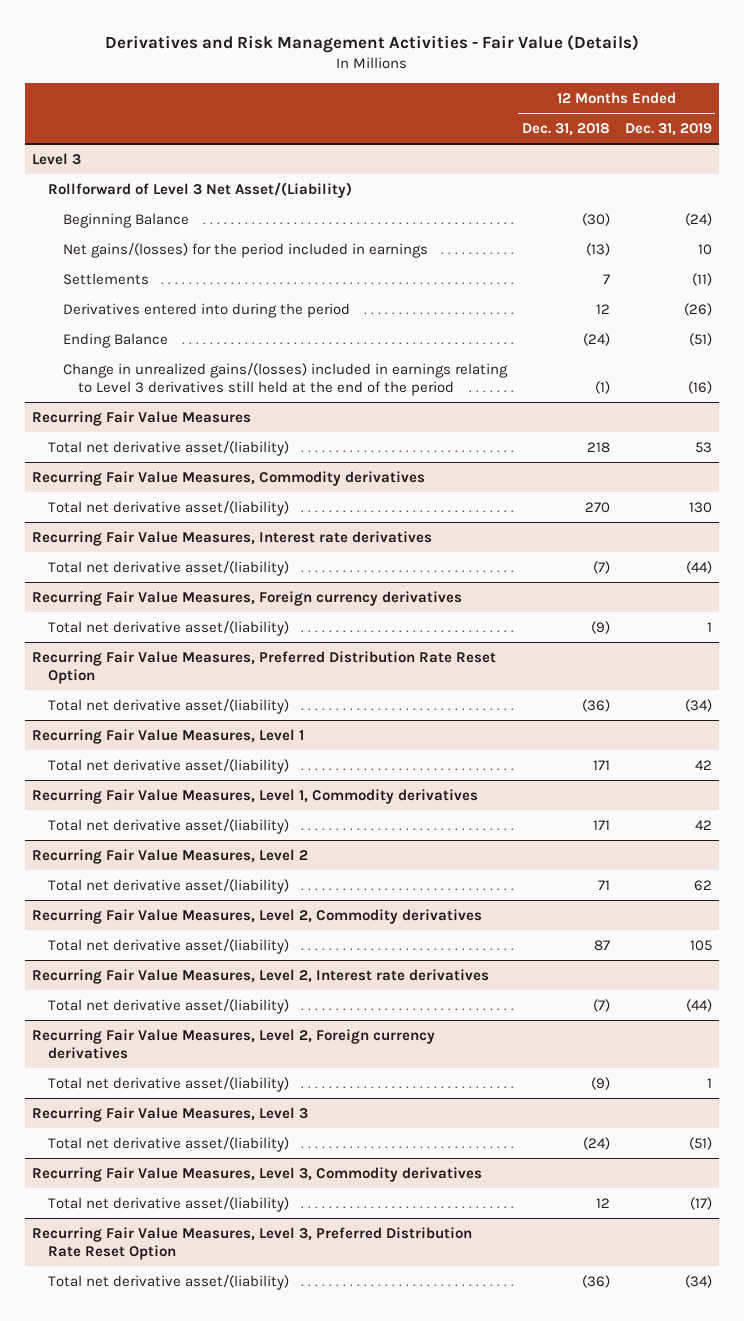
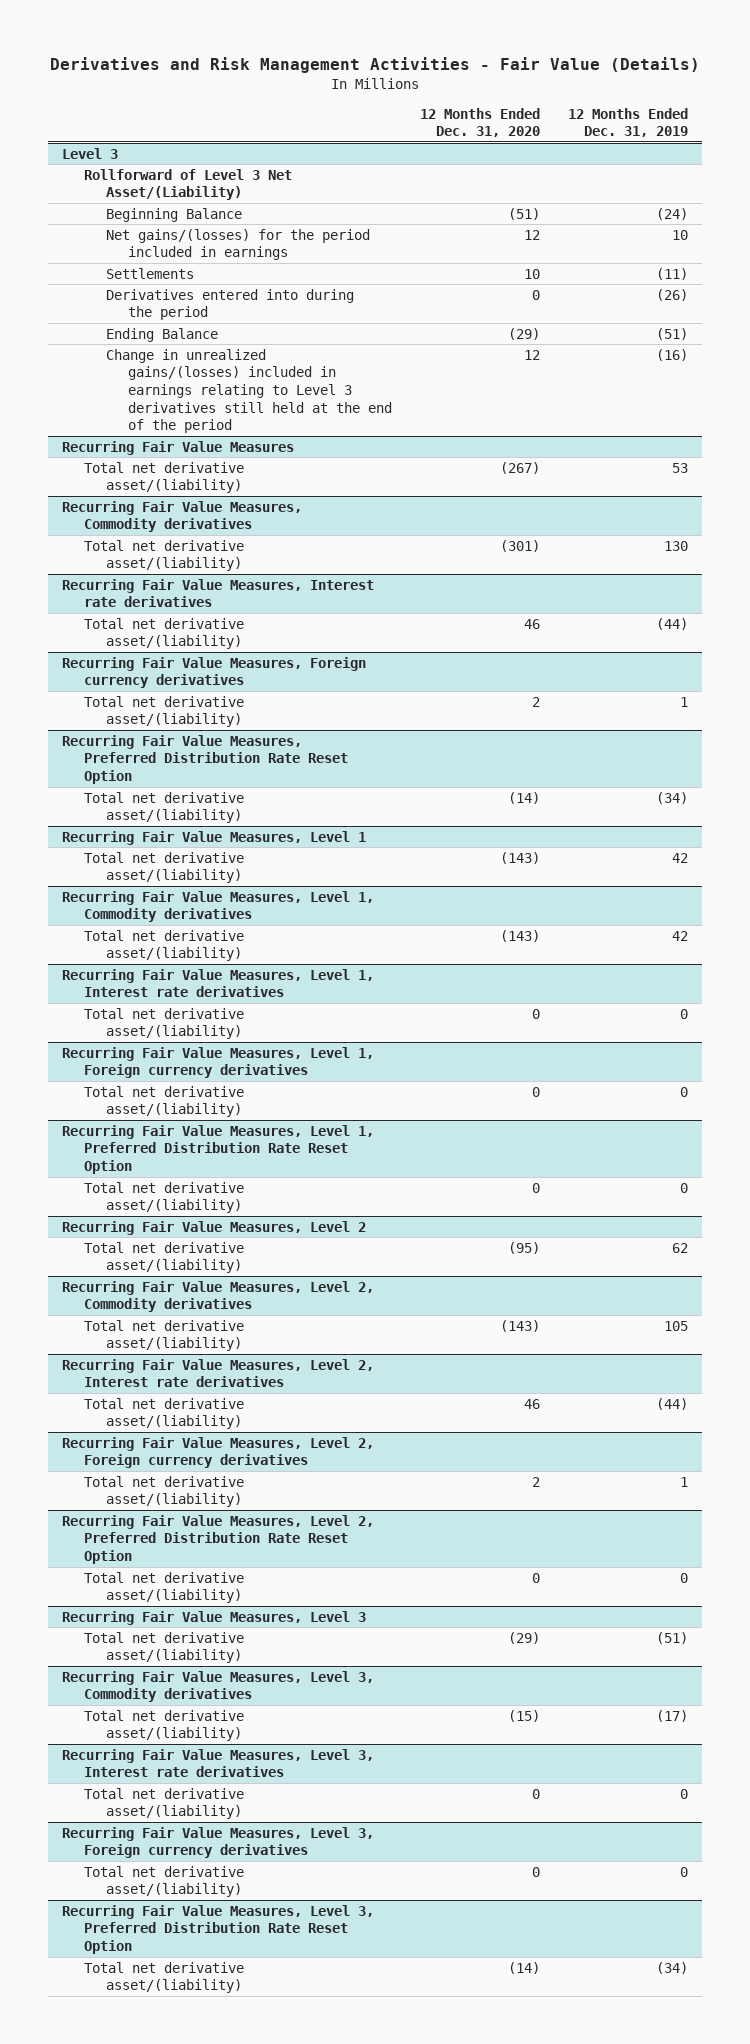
- | 12 Months Ended Dec. 31, 2018 | 12 Months Ended Dec. 31, 2019
+ | 12 Months Ended Dec. 31, 2020 | 12 Months Ended Dec. 31, 2019
+ Recurring Fair Value Measures, Level 1, Interest rate derivatives
+ Total net derivative asset/(liability) | 0 | 0
+ Recurring Fair Value Measures, Level 1, Foreign currency derivatives
+ Total net derivative asset/(liability) | 0 | 0
+ Recurring Fair Value Measures, Level 1, Preferred Distribution Rate Reset Option
+ Total net derivative asset/(liability) | 0 | 0
+ Recurring Fair Value Measures, Level 2, Preferred Distribution Rate Reset Option
+ Total net derivative asset/(liability) | 0 | 0
+ Recurring Fair Value Measures, Level 3, Interest rate derivatives
+ Total net derivative asset/(liability) | 0 | 0
+ Recurring Fair Value Measures, Level 3, Foreign currency derivatives
+ Total net derivative asset/(liability) | 0 | 0

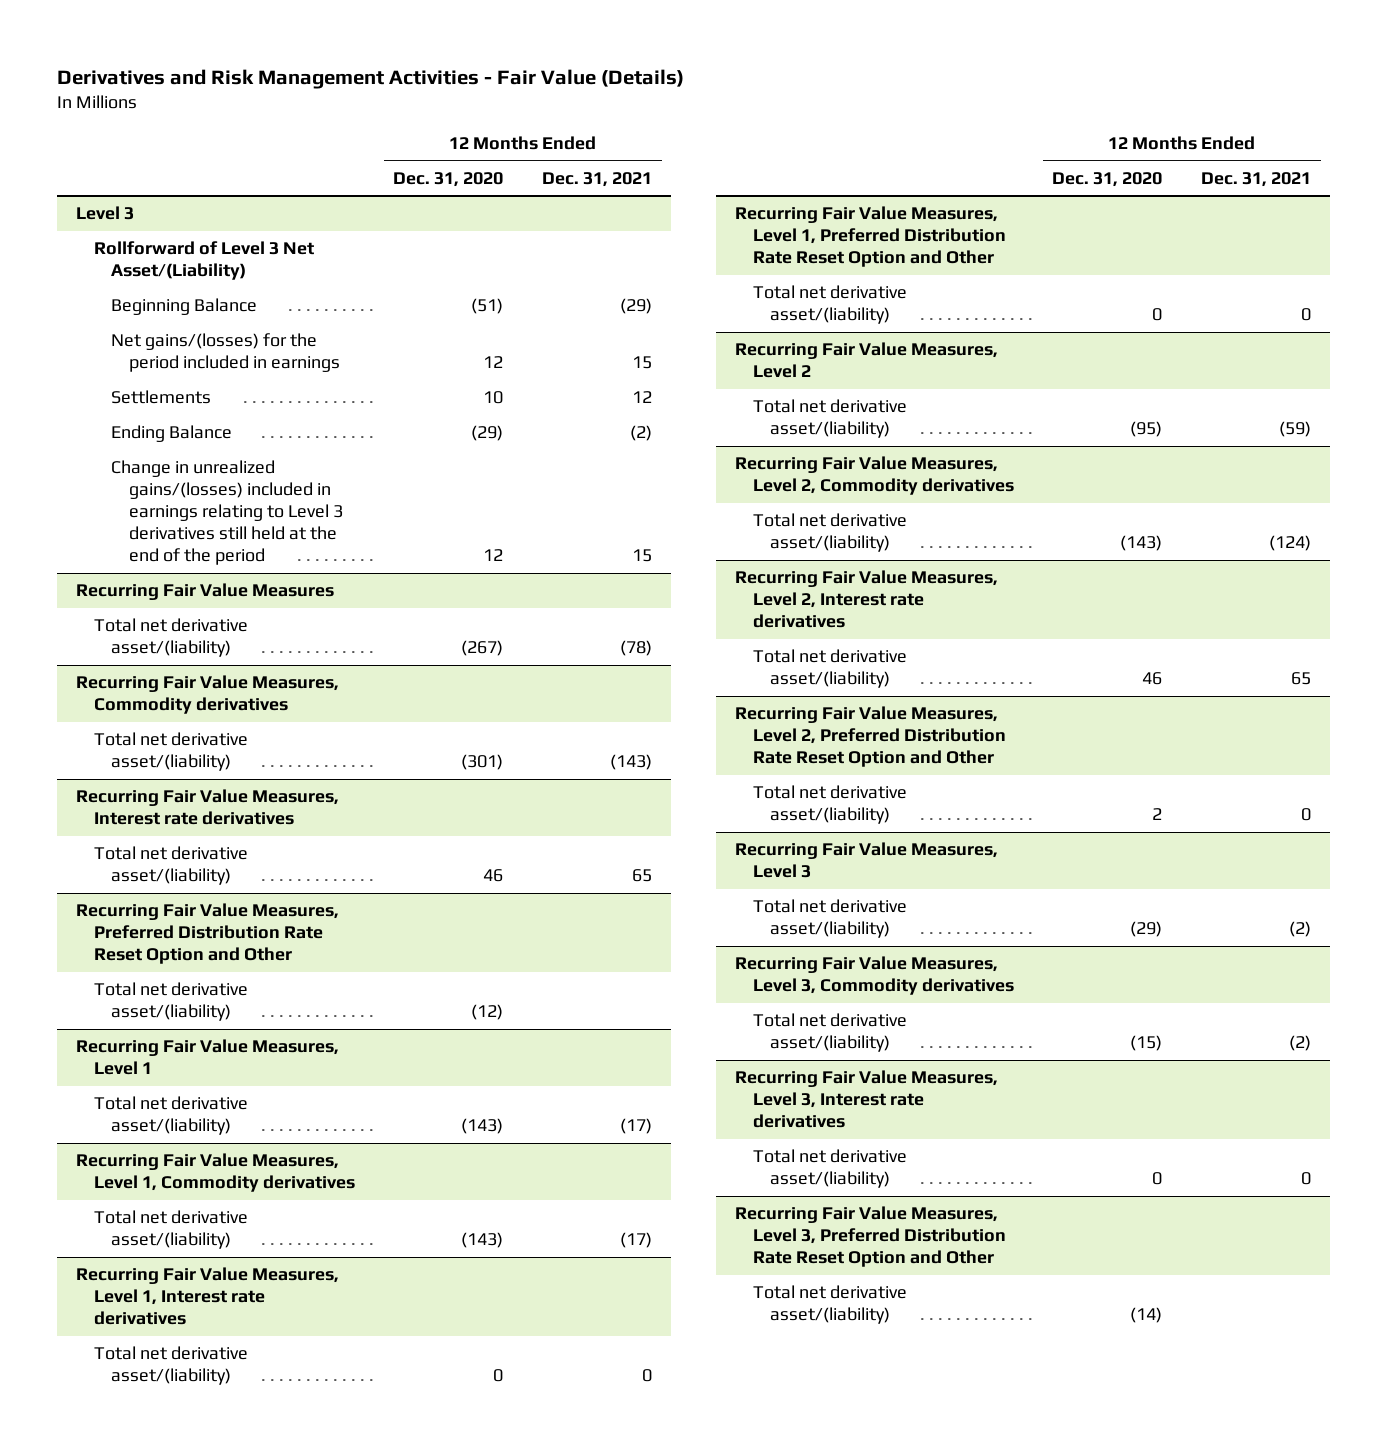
- | 12 Months Ended Dec. 31, 2020 | 12 Months Ended Dec. 31, 2019
+ | 12 Months Ended Dec. 31, 2020 | 12 Months Ended Dec. 31, 2021
@ Level 3
- Derivatives entered into during the period | 0 | (26)
- Recurring Fair Value Measures, Foreign currency derivatives
- Total net derivative asset/(liability) | 2 | 1
- Recurring Fair Value Measures, Preferred Distribution Rate Reset Option
- Total net derivative asset/(liability) | (14) | (34)
+ Recurring Fair Value Measures, Preferred Distribution Rate Reset Option and Other
+ Total net derivative asset/(liability) | (12) |
- Recurring Fair Value Measures, Level 1, Foreign currency derivatives
- Total net derivative asset/(liability) | 0 | 0
- Recurring Fair Value Measures, Level 1, Preferred Distribution Rate Reset Option
+ Recurring Fair Value Measures, Level 1, Preferred Distribution Rate Reset Option and Other
- Recurring Fair Value Measures, Level 2, Foreign currency derivatives
+ Recurring Fair Value Measures, Level 2, Preferred Distribution Rate Reset Option and Other
- Recurring Fair Value Measures, Level 2, Preferred Distribution Rate Reset Option
- Total net derivative asset/(liability) | 0 | 0
- Recurring Fair Value Measures, Level 3, Foreign currency derivatives
- Total net derivative asset/(liability) | 0 | 0
- Recurring Fair Value Measures, Level 3, Preferred Distribution Rate Reset Option
+ Recurring Fair Value Measures, Level 3, Preferred Distribution Rate Reset Option and Other

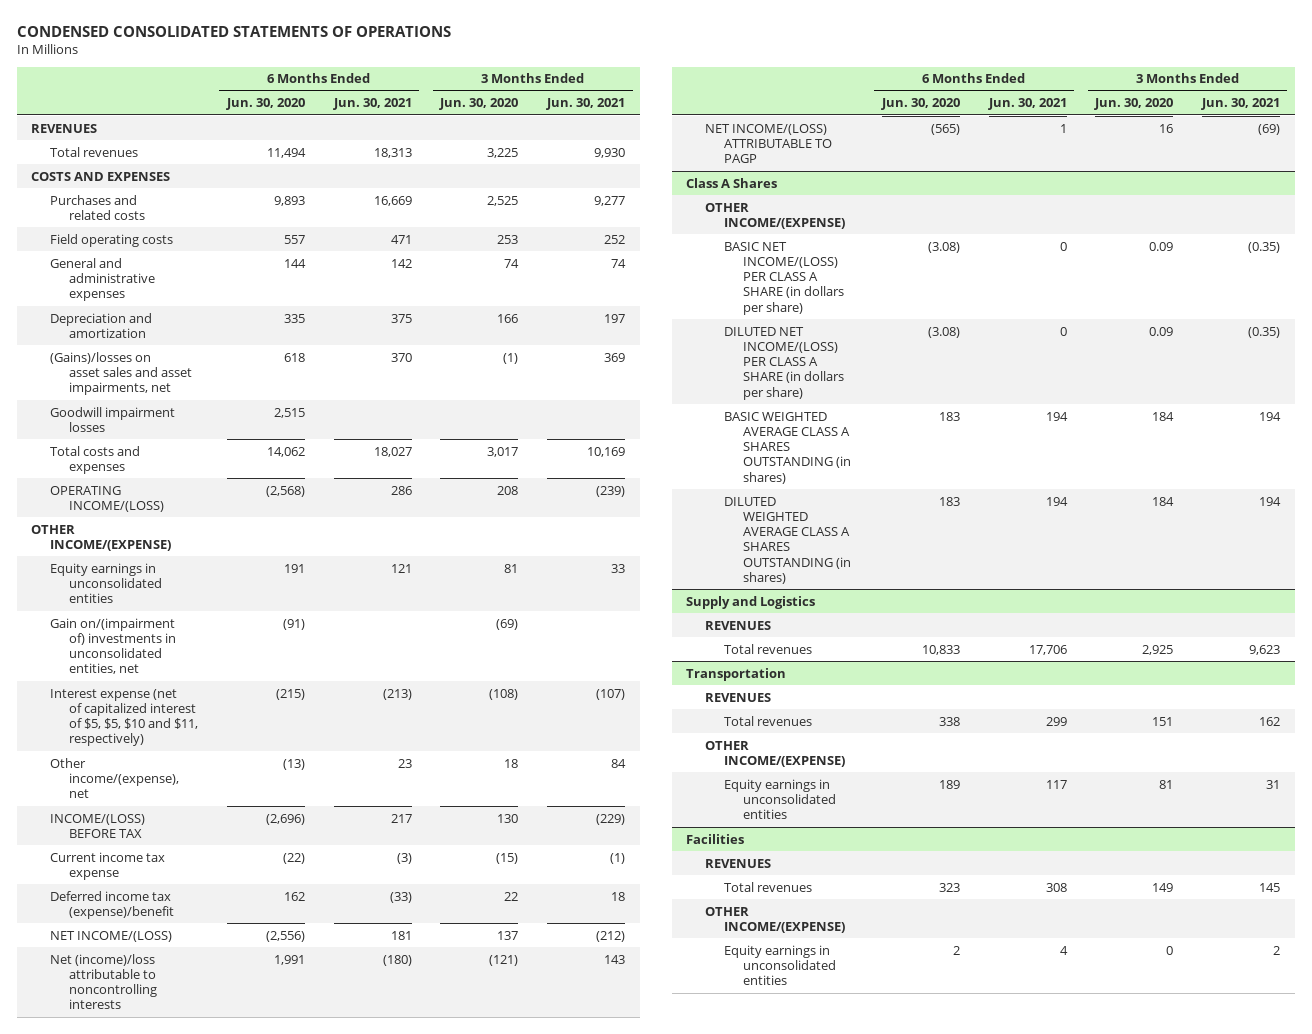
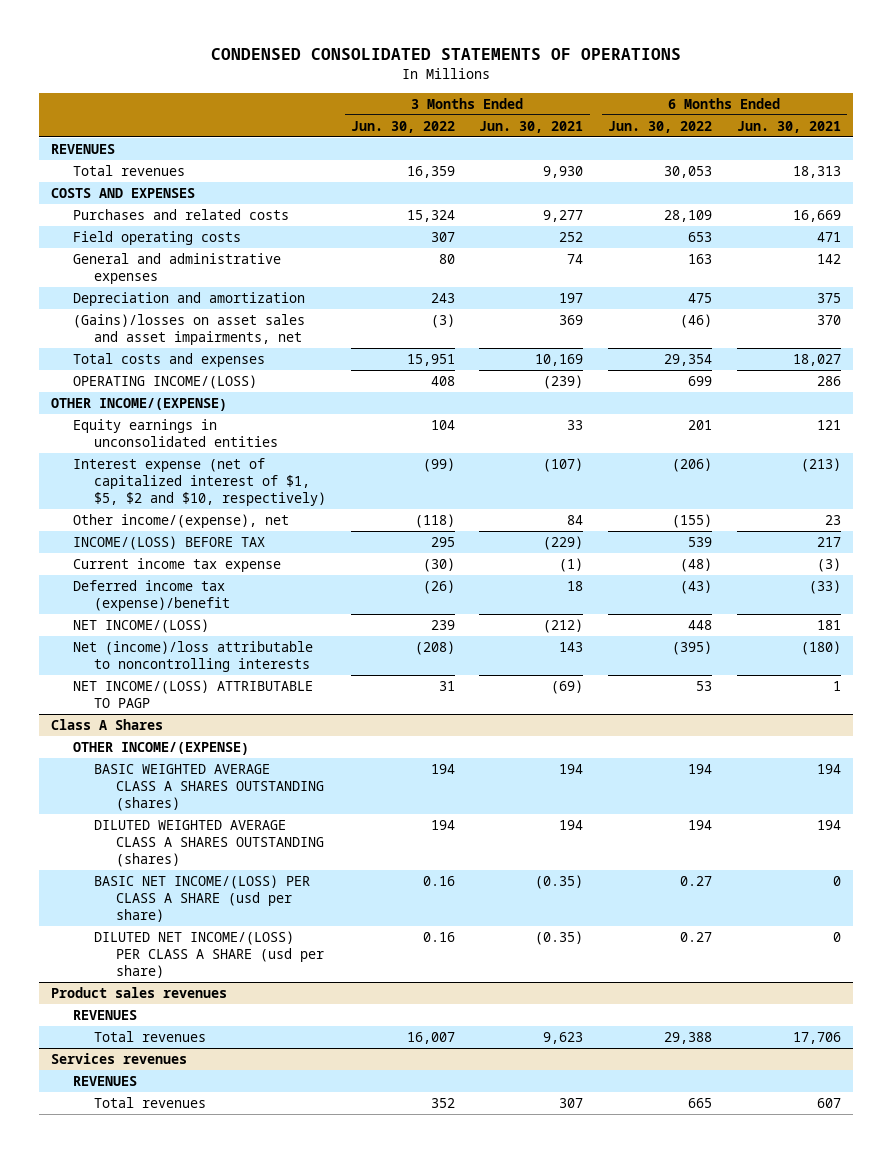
- | 6 Months Ended Jun. 30, 2020 | 6 Months Ended Jun. 30, 2021 | 3 Months Ended Jun. 30, 2020 | 3 Months Ended Jun. 30, 2021
+ | 3 Months Ended Jun. 30, 2022 | 3 Months Ended Jun. 30, 2021 | 6 Months Ended Jun. 30, 2022 | 6 Months Ended Jun. 30, 2021
- Goodwill impairment losses | 2,515 | | |
- Gain on/(impairment of) investments in unconsolidated entities, net | (91) | | (69) |
- Interest expense (net of capitalized interest of $5, $5, $10 and $11, respectively) | (215) | (213) | (108) | (107)
+ Interest expense (net of capitalized interest of $1, $5, $2 and $10, respectively) | (99) | (107) | (206) | (213)
@ Class A Shares
- BASIC NET INCOME/(LOSS) PER CLASS A SHARE (in dollars per share) | (3.08) | 0 | 0.09 | (0.35)
- DILUTED NET INCOME/(LOSS) PER CLASS A SHARE (in dollars per share) | (3.08) | 0 | 0.09 | (0.35)
- BASIC WEIGHTED AVERAGE CLASS A SHARES OUTSTANDING (in shares) | 183 | 194 | 184 | 194
- DILUTED WEIGHTED AVERAGE CLASS A SHARES OUTSTANDING (in shares) | 183 | 194 | 184 | 194
- Supply and Logistics
@ Class A Shares
+ BASIC WEIGHTED AVERAGE CLASS A SHARES OUTSTANDING (shares) | 194 | 194 | 194 | 194
+ DILUTED WEIGHTED AVERAGE CLASS A SHARES OUTSTANDING (shares) | 194 | 194 | 194 | 194
+ BASIC NET INCOME/(LOSS) PER CLASS A SHARE (usd per share) | 0.16 | (0.35) | 0.27 | 0
+ DILUTED NET INCOME/(LOSS) PER CLASS A SHARE (usd per share) | 0.16 | (0.35) | 0.27 | 0
+ Product sales revenues
- Transportation
- REVENUES
- Total revenues | 338 | 299 | 151 | 162
- OTHER INCOME/(EXPENSE)
- Equity earnings in unconsolidated entities | 189 | 117 | 81 | 31
- Facilities
+ Services revenues
- Total revenues | 323 | 308 | 149 | 145
- OTHER INCOME/(EXPENSE)
- Equity earnings in unconsolidated entities | 2 | 4 | 0 | 2
+ Total revenues | 352 | 307 | 665 | 607

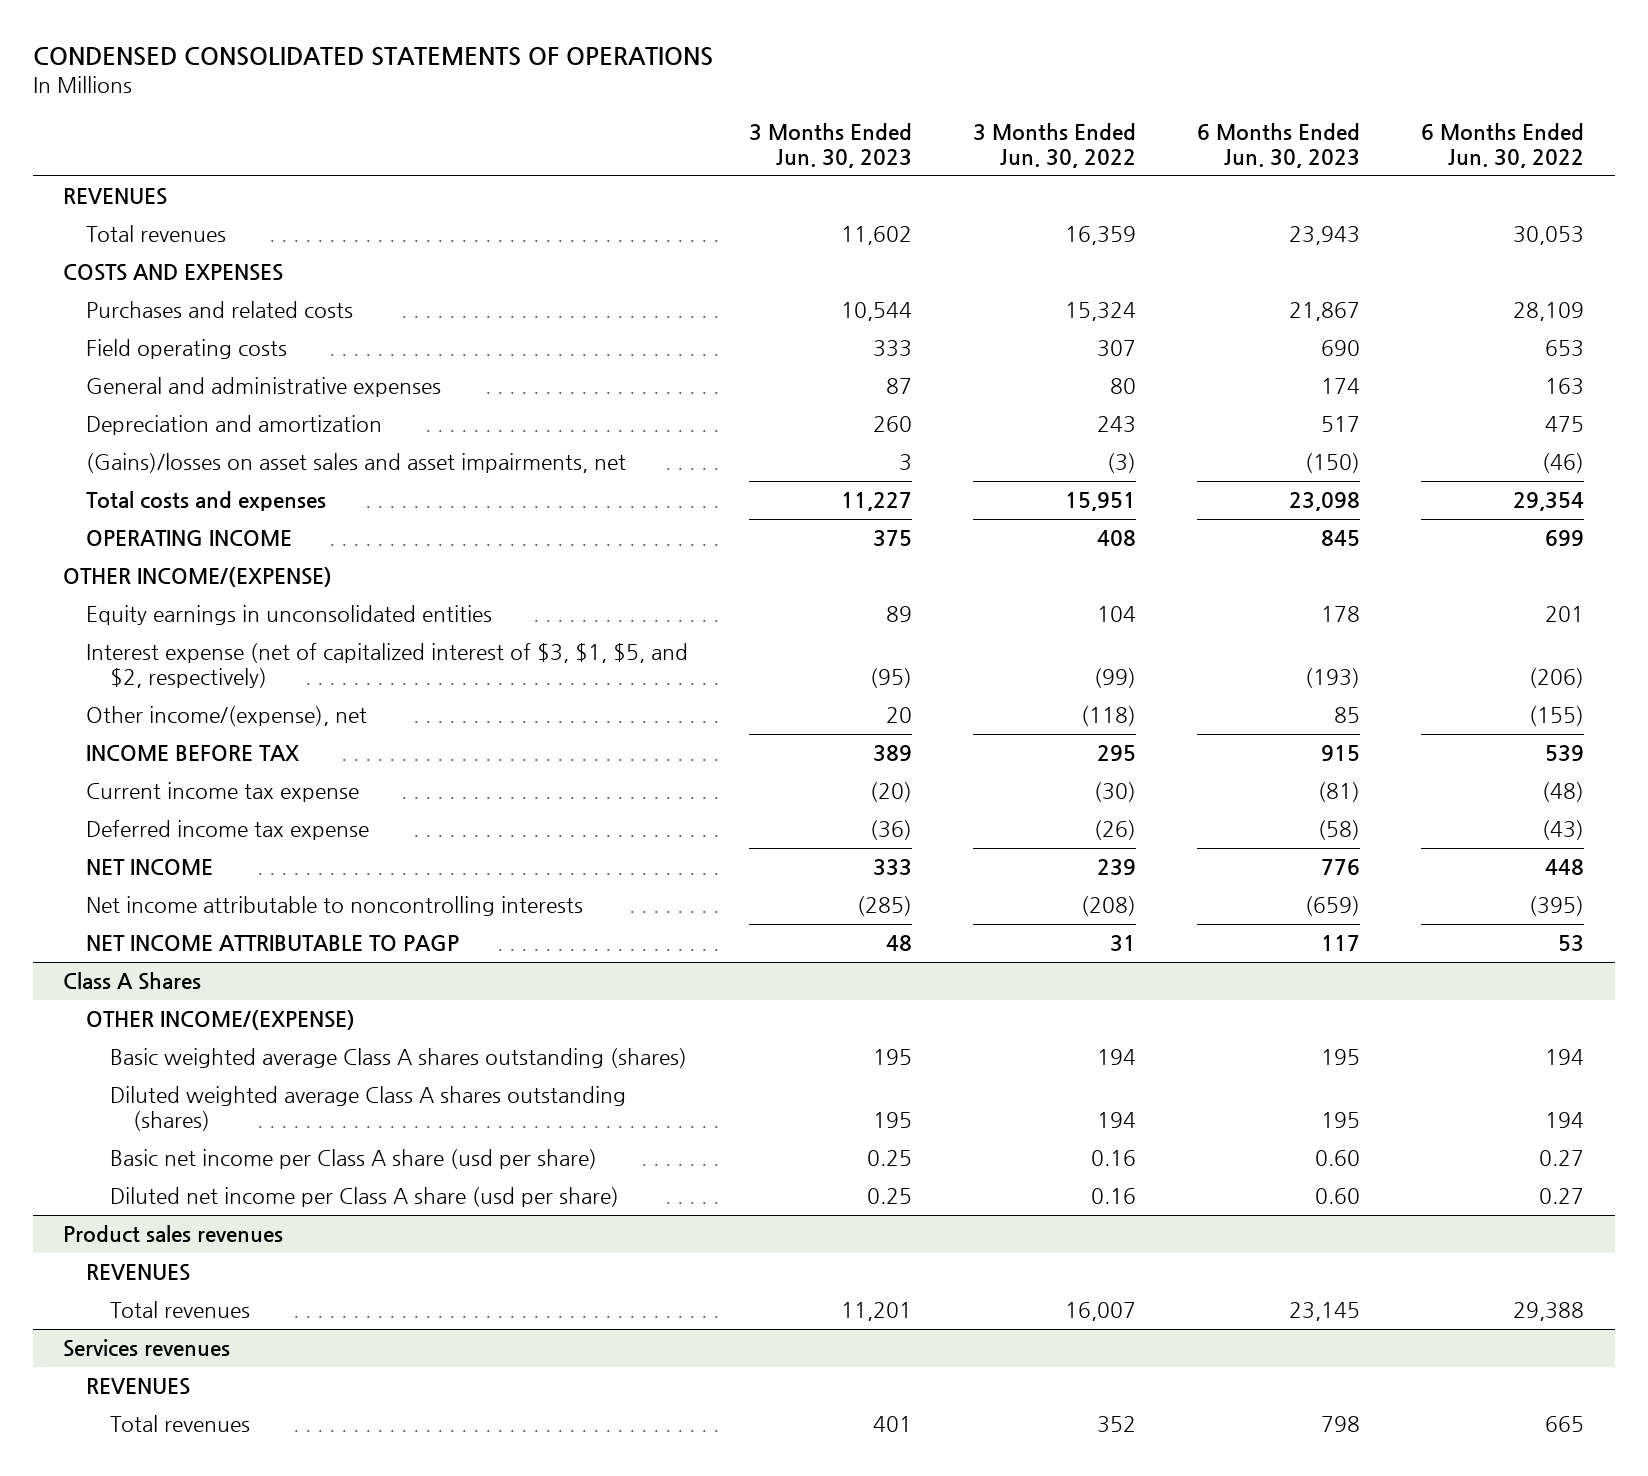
- | 3 Months Ended Jun. 30, 2022 | 3 Months Ended Jun. 30, 2021 | 6 Months Ended Jun. 30, 2022 | 6 Months Ended Jun. 30, 2021
+ | 3 Months Ended Jun. 30, 2023 | 3 Months Ended Jun. 30, 2022 | 6 Months Ended Jun. 30, 2023 | 6 Months Ended Jun. 30, 2022
- OPERATING INCOME/(LOSS) | 408 | (239) | 699 | 286
+ OPERATING INCOME | 375 | 408 | 845 | 699
- Interest expense (net of capitalized interest of $1, $5, $2 and $10, respectively) | (99) | (107) | (206) | (213)
+ Interest expense (net of capitalized interest of $3, $1, $5, and $2, respectively) | (95) | (99) | (193) | (206)
- INCOME/(LOSS) BEFORE TAX | 295 | (229) | 539 | 217
+ INCOME BEFORE TAX | 389 | 295 | 915 | 539
- Deferred income tax (expense)/benefit | (26) | 18 | (43) | (33)
- NET INCOME/(LOSS) | 239 | (212) | 448 | 181
- Net (income)/loss attributable to noncontrolling interests | (208) | 143 | (395) | (180)
- NET INCOME/(LOSS) ATTRIBUTABLE TO PAGP | 31 | (69) | 53 | 1
+ Deferred income tax expense | (36) | (26) | (58) | (43)
+ NET INCOME | 333 | 239 | 776 | 448
+ Net income attributable to noncontrolling interests | (285) | (208) | (659) | (395)
+ NET INCOME ATTRIBUTABLE TO PAGP | 48 | 31 | 117 | 53
@ Class A Shares
- BASIC WEIGHTED AVERAGE CLASS A SHARES OUTSTANDING (shares) | 194 | 194 | 194 | 194
- DILUTED WEIGHTED AVERAGE CLASS A SHARES OUTSTANDING (shares) | 194 | 194 | 194 | 194
- BASIC NET INCOME/(LOSS) PER CLASS A SHARE (usd per share) | 0.16 | (0.35) | 0.27 | 0
- DILUTED NET INCOME/(LOSS) PER CLASS A SHARE (usd per share) | 0.16 | (0.35) | 0.27 | 0
+ Basic weighted average Class A shares outstanding (shares) | 195 | 194 | 195 | 194
+ Diluted weighted average Class A shares outstanding (shares) | 195 | 194 | 195 | 194
+ Basic net income per Class A share (usd per share) | 0.25 | 0.16 | 0.60 | 0.27
+ Diluted net income per Class A share (usd per share) | 0.25 | 0.16 | 0.60 | 0.27

